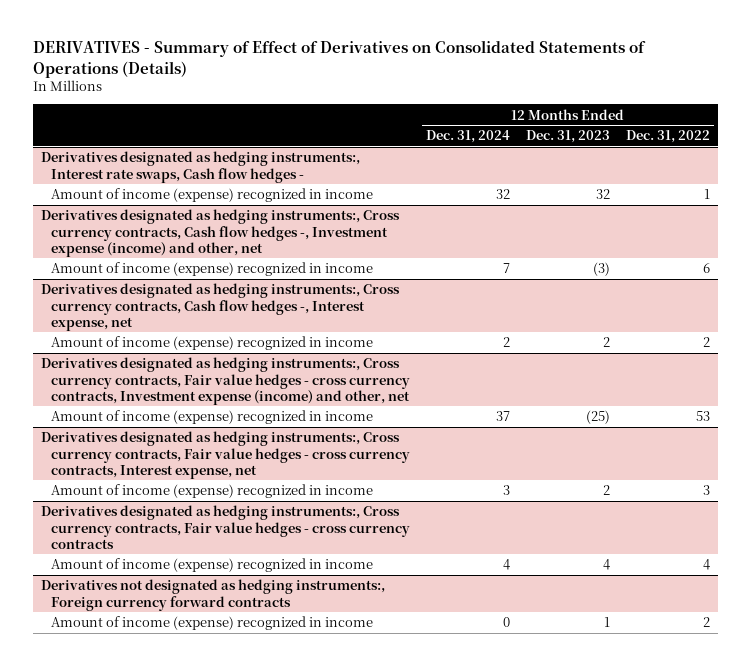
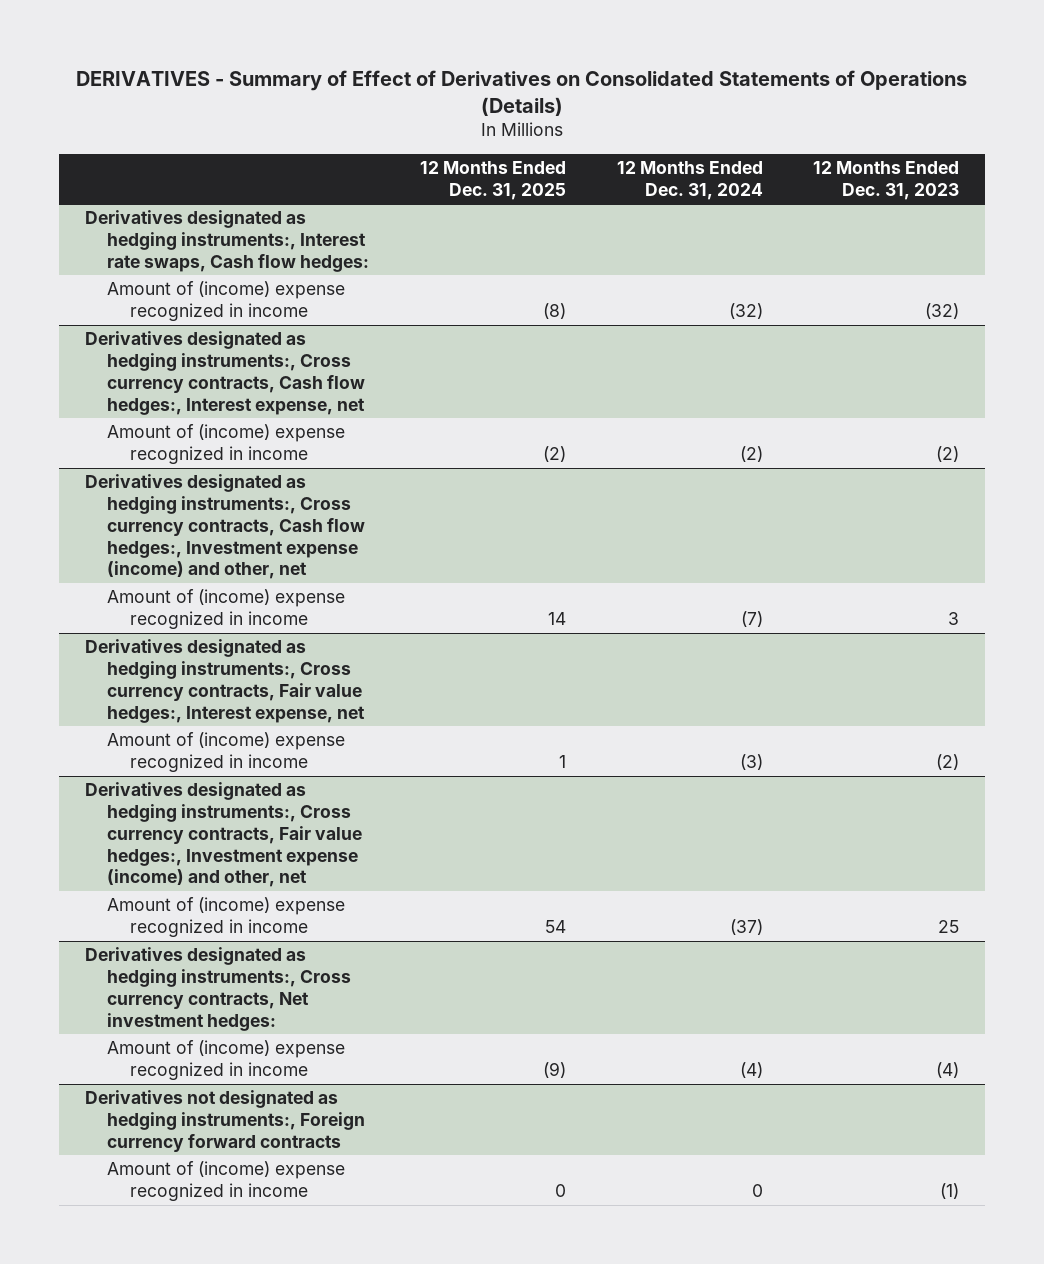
- | 12 Months Ended Dec. 31, 2024 | 12 Months Ended Dec. 31, 2023 | 12 Months Ended Dec. 31, 2022
+ | 12 Months Ended Dec. 31, 2025 | 12 Months Ended Dec. 31, 2024 | 12 Months Ended Dec. 31, 2023
- Derivatives designated as hedging instruments:, Interest rate swaps, Cash flow hedges -
- Amount of income (expense) recognized in income | 32 | 32 | 1
- Derivatives designated as hedging instruments:, Cross currency contracts, Cash flow hedges -, Investment expense (income) and other, net
- Amount of income (expense) recognized in income | 7 | (3) | 6
- Derivatives designated as hedging instruments:, Cross currency contracts, Cash flow hedges -, Interest expense, net
- Amount of income (expense) recognized in income | 2 | 2 | 2
- Derivatives designated as hedging instruments:, Cross currency contracts, Fair value hedges - cross currency contracts, Investment expense (income) and other, net
- Amount of income (expense) recognized in income | 37 | (25) | 53
- Derivatives designated as hedging instruments:, Cross currency contracts, Fair value hedges - cross currency contracts, Interest expense, net
- Amount of income (expense) recognized in income | 3 | 2 | 3
- Derivatives designated as hedging instruments:, Cross currency contracts, Fair value hedges - cross currency contracts
- Amount of income (expense) recognized in income | 4 | 4 | 4
+ Derivatives designated as hedging instruments:, Interest rate swaps, Cash flow hedges:
+ Amount of (income) expense recognized in income | (8) | (32) | (32)
+ Derivatives designated as hedging instruments:, Cross currency contracts, Cash flow hedges:, Interest expense, net
+ Amount of (income) expense recognized in income | (2) | (2) | (2)
+ Derivatives designated as hedging instruments:, Cross currency contracts, Cash flow hedges:, Investment expense (income) and other, net
+ Amount of (income) expense recognized in income | 14 | (7) | 3
+ Derivatives designated as hedging instruments:, Cross currency contracts, Fair value hedges:, Interest expense, net
+ Amount of (income) expense recognized in income | 1 | (3) | (2)
+ Derivatives designated as hedging instruments:, Cross currency contracts, Fair value hedges:, Investment expense (income) and other, net
+ Amount of (income) expense recognized in income | 54 | (37) | 25
+ Derivatives designated as hedging instruments:, Cross currency contracts, Net investment hedges:
+ Amount of (income) expense recognized in income | (9) | (4) | (4)
@ Derivatives not designated as hedging instruments:, Foreign currency forward contracts
- Amount of income (expense) recognized in income | 0 | 1 | 2
+ Amount of (income) expense recognized in income | 0 | 0 | (1)

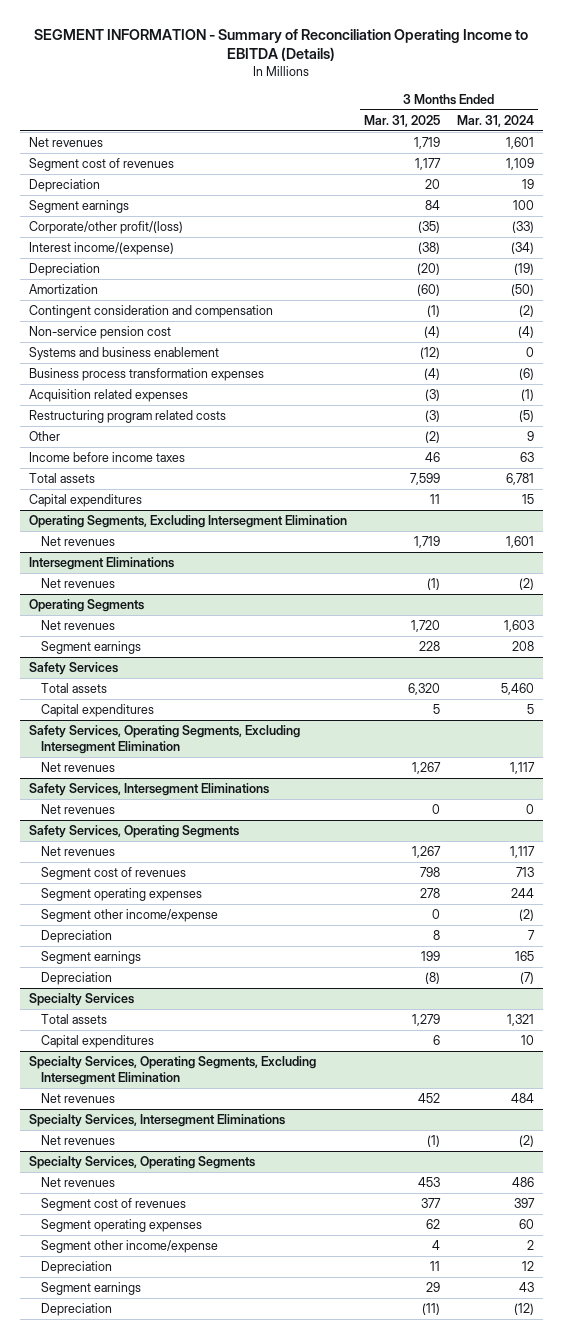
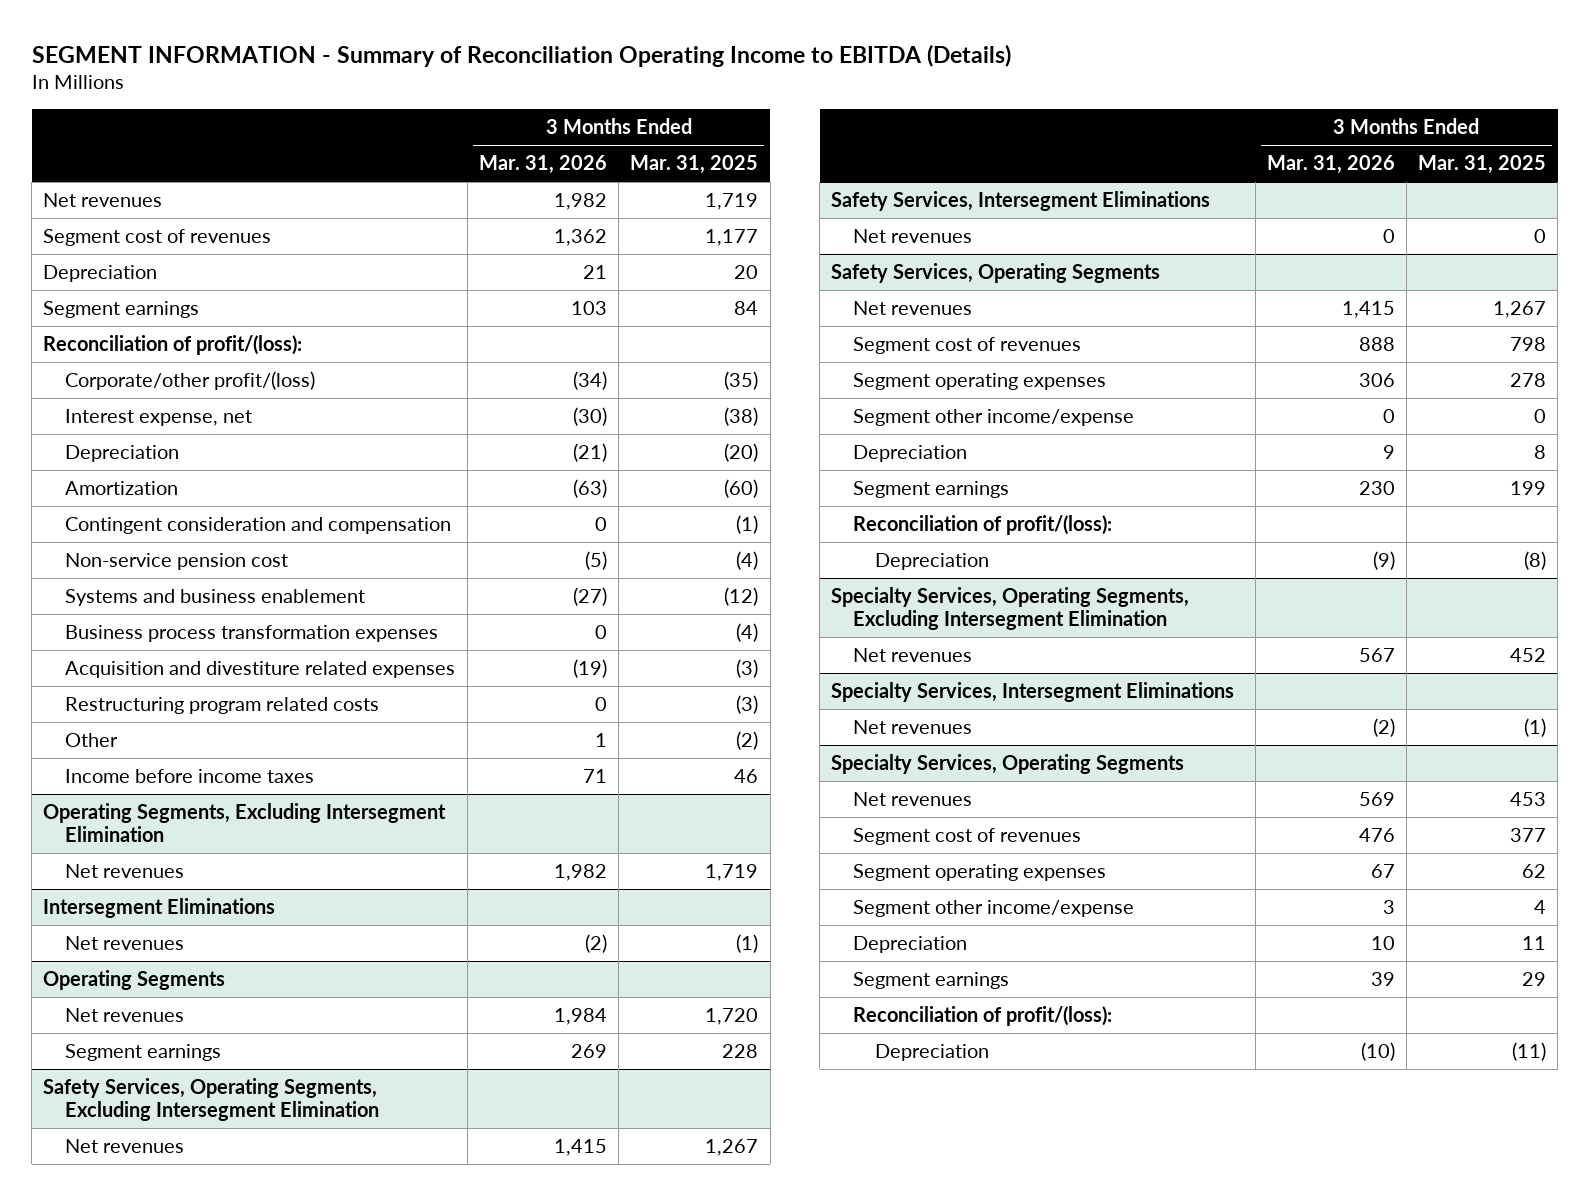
- | 3 Months Ended Mar. 31, 2025 | 3 Months Ended Mar. 31, 2024
+ | 3 Months Ended Mar. 31, 2026 | 3 Months Ended Mar. 31, 2025
+ Reconciliation of profit/(loss):
- Interest income/(expense) | (38) | (34)
+ Interest expense, net | (30) | (38)
- Acquisition related expenses | (3) | (1)
+ Acquisition and divestiture related expenses | (19) | (3)
- Total assets | 7,599 | 6,781
- Capital expenditures | 11 | 15
- Safety Services
- Total assets | 6,320 | 5,460
- Capital expenditures | 5 | 5
@ Safety Services, Operating Segments
+ Reconciliation of profit/(loss):
- Specialty Services
- Total assets | 1,279 | 1,321
- Capital expenditures | 6 | 10
@ Specialty Services, Operating Segments
+ Reconciliation of profit/(loss):

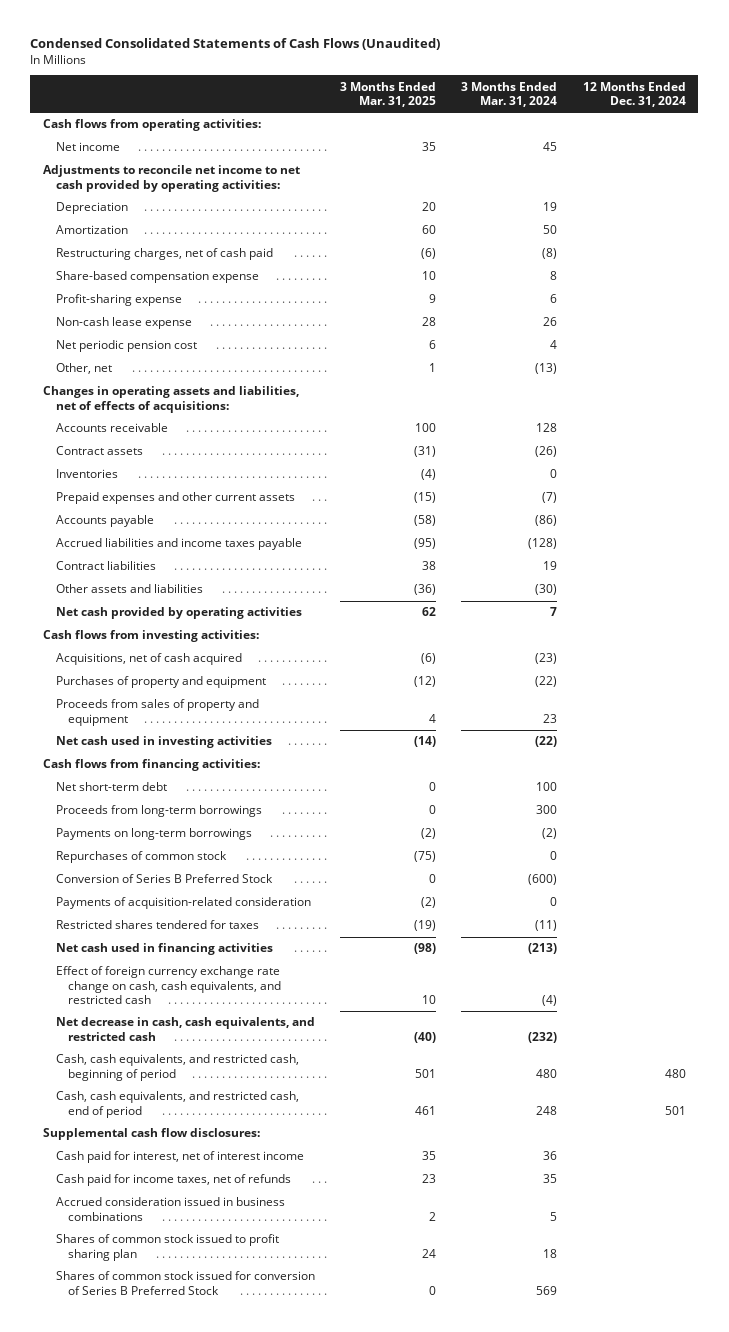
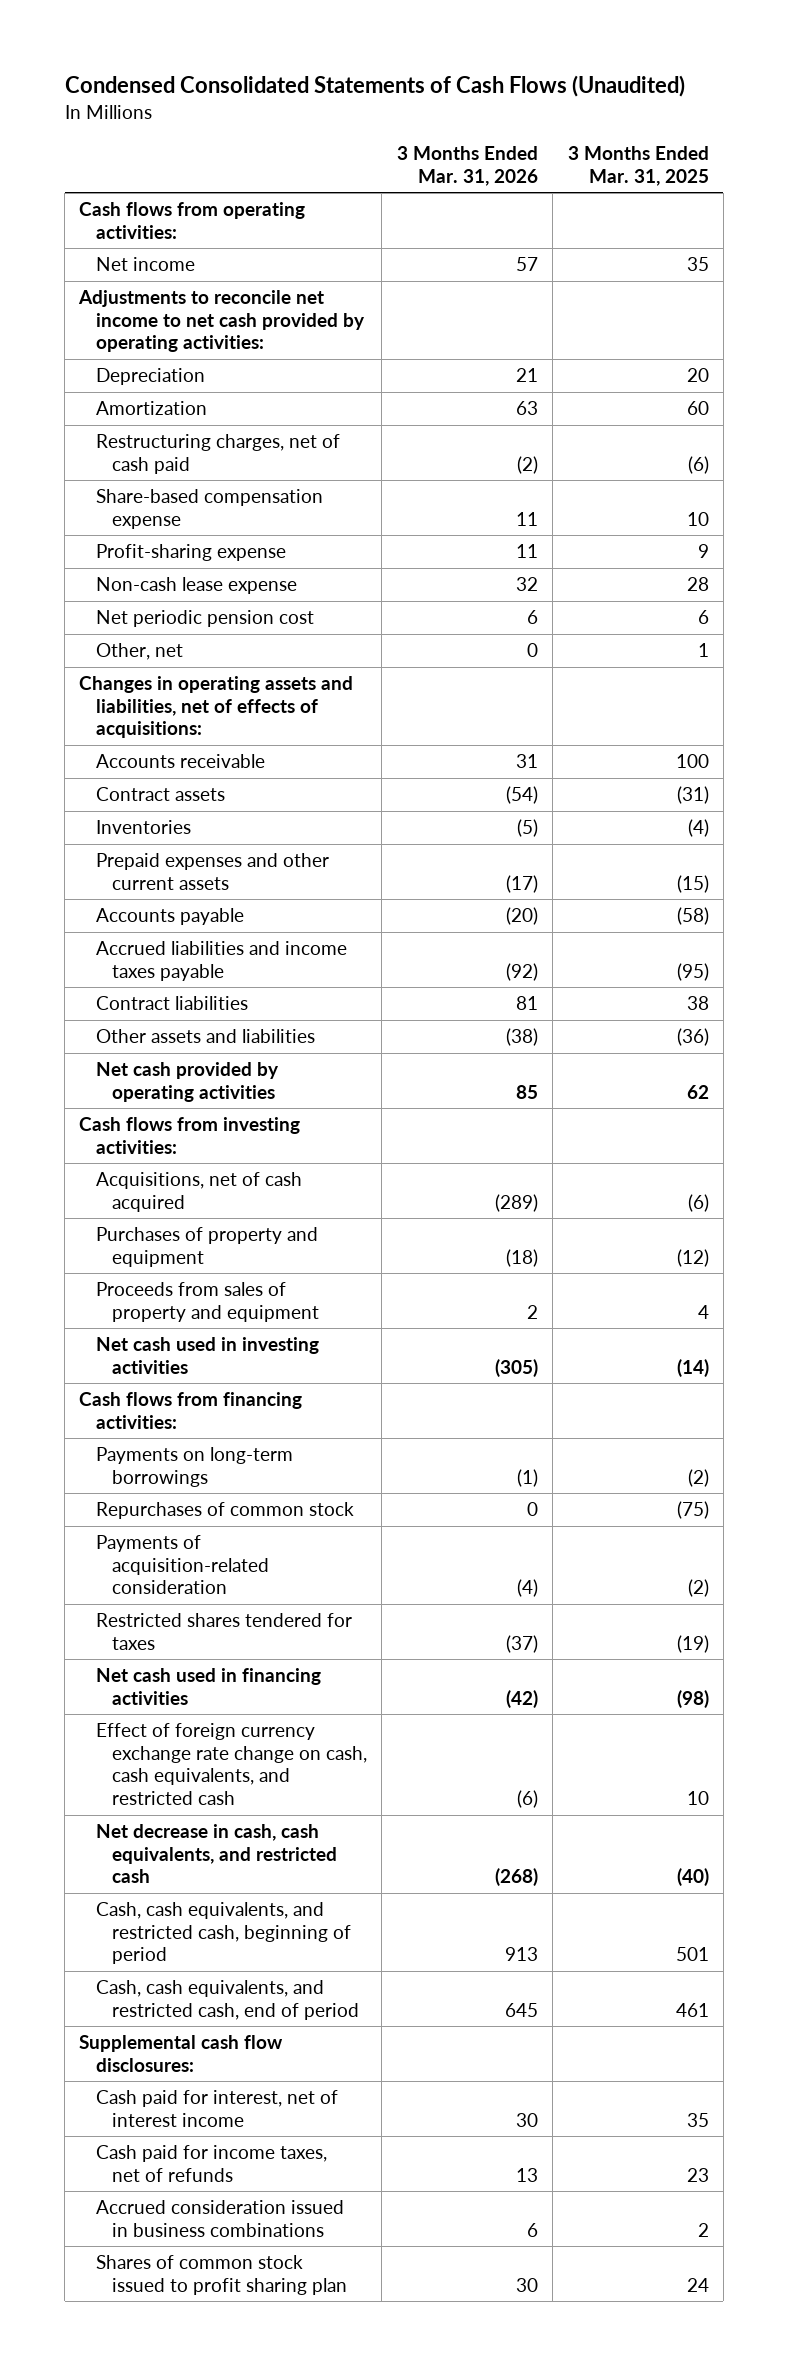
- | 3 Months Ended Mar. 31, 2025 | 3 Months Ended Mar. 31, 2024 | 12 Months Ended Dec. 31, 2024
+ | 3 Months Ended Mar. 31, 2026 | 3 Months Ended Mar. 31, 2025
- Net short-term debt | 0 | 100 |
- Proceeds from long-term borrowings | 0 | 300 |
- Conversion of Series B Preferred Stock | 0 | (600) |
- Shares of common stock issued for conversion of Series B Preferred Stock | 0 | 569 |

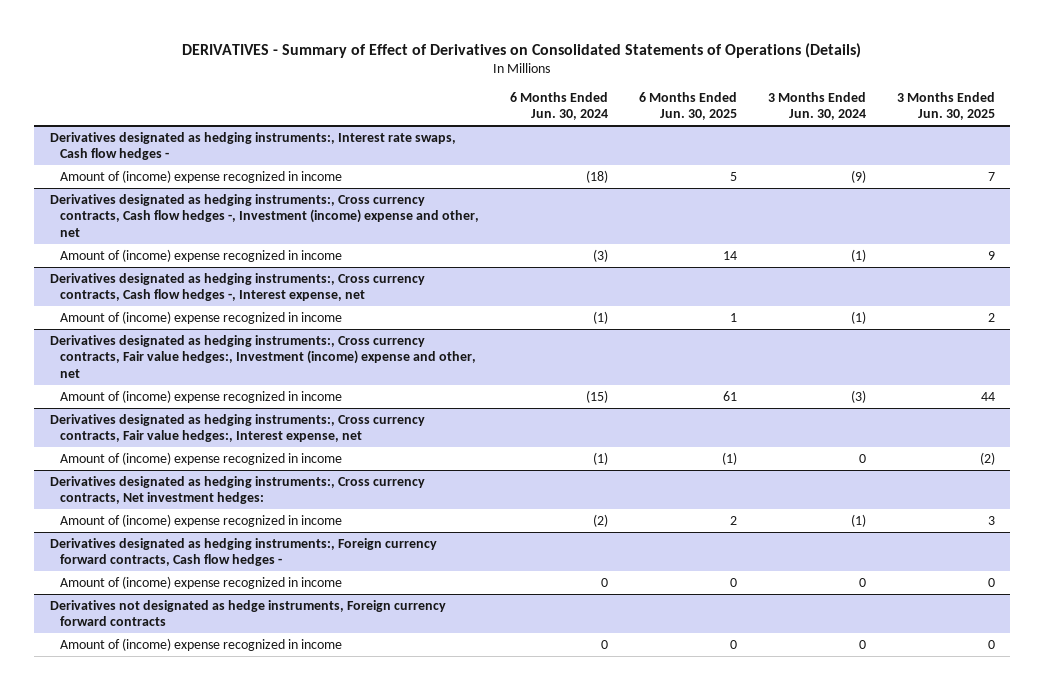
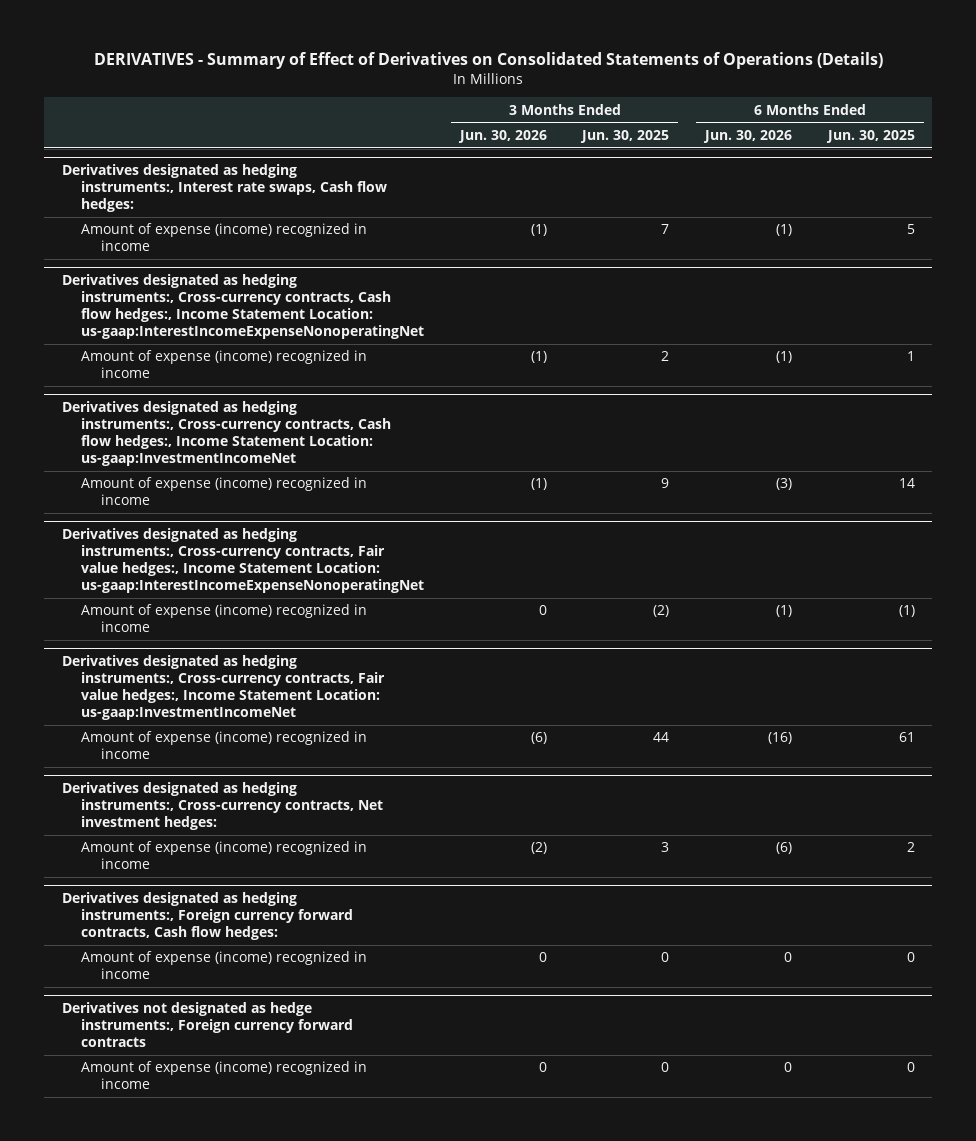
- | 6 Months Ended Jun. 30, 2024 | 6 Months Ended Jun. 30, 2025 | 3 Months Ended Jun. 30, 2024 | 3 Months Ended Jun. 30, 2025
+ | 3 Months Ended Jun. 30, 2026 | 3 Months Ended Jun. 30, 2025 | 6 Months Ended Jun. 30, 2026 | 6 Months Ended Jun. 30, 2025
- Derivatives designated as hedging instruments:, Interest rate swaps, Cash flow hedges -
- Amount of (income) expense recognized in income | (18) | 5 | (9) | 7
- Derivatives designated as hedging instruments:, Cross currency contracts, Cash flow hedges -, Investment (income) expense and other, net
- Amount of (income) expense recognized in income | (3) | 14 | (1) | 9
- Derivatives designated as hedging instruments:, Cross currency contracts, Cash flow hedges -, Interest expense, net
- Amount of (income) expense recognized in income | (1) | 1 | (1) | 2
- Derivatives designated as hedging instruments:, Cross currency contracts, Fair value hedges:, Investment (income) expense and other, net
- Amount of (income) expense recognized in income | (15) | 61 | (3) | 44
- Derivatives designated as hedging instruments:, Cross currency contracts, Fair value hedges:, Interest expense, net
- Amount of (income) expense recognized in income | (1) | (1) | 0 | (2)
- Derivatives designated as hedging instruments:, Cross currency contracts, Net investment hedges:
- Amount of (income) expense recognized in income | (2) | 2 | (1) | 3
- Derivatives designated as hedging instruments:, Foreign currency forward contracts, Cash flow hedges -
- Amount of (income) expense recognized in income | 0 | 0 | 0 | 0
- Derivatives not designated as hedge instruments, Foreign currency forward contracts
- Amount of (income) expense recognized in income | 0 | 0 | 0 | 0
+ Derivatives designated as hedging instruments:, Interest rate swaps, Cash flow hedges:
+ Amount of expense (income) recognized in income | (1) | 7 | (1) | 5
+ Derivatives designated as hedging instruments:, Cross-currency contracts, Cash flow hedges:, Income Statement Location: us-gaap:InterestIncomeExpenseNonoperatingNet
+ Amount of expense (income) recognized in income | (1) | 2 | (1) | 1
+ Derivatives designated as hedging instruments:, Cross-currency contracts, Cash flow hedges:, Income Statement Location: us-gaap:InvestmentIncomeNet
+ Amount of expense (income) recognized in income | (1) | 9 | (3) | 14
+ Derivatives designated as hedging instruments:, Cross-currency contracts, Fair value hedges:, Income Statement Location: us-gaap:InterestIncomeExpenseNonoperatingNet
+ Amount of expense (income) recognized in income | 0 | (2) | (1) | (1)
+ Derivatives designated as hedging instruments:, Cross-currency contracts, Fair value hedges:, Income Statement Location: us-gaap:InvestmentIncomeNet
+ Amount of expense (income) recognized in income | (6) | 44 | (16) | 61
+ Derivatives designated as hedging instruments:, Cross-currency contracts, Net investment hedges:
+ Amount of expense (income) recognized in income | (2) | 3 | (6) | 2
+ Derivatives designated as hedging instruments:, Foreign currency forward contracts, Cash flow hedges:
+ Amount of expense (income) recognized in income | 0 | 0 | 0 | 0
+ Derivatives not designated as hedge instruments:, Foreign currency forward contracts
+ Amount of expense (income) recognized in income | 0 | 0 | 0 | 0

